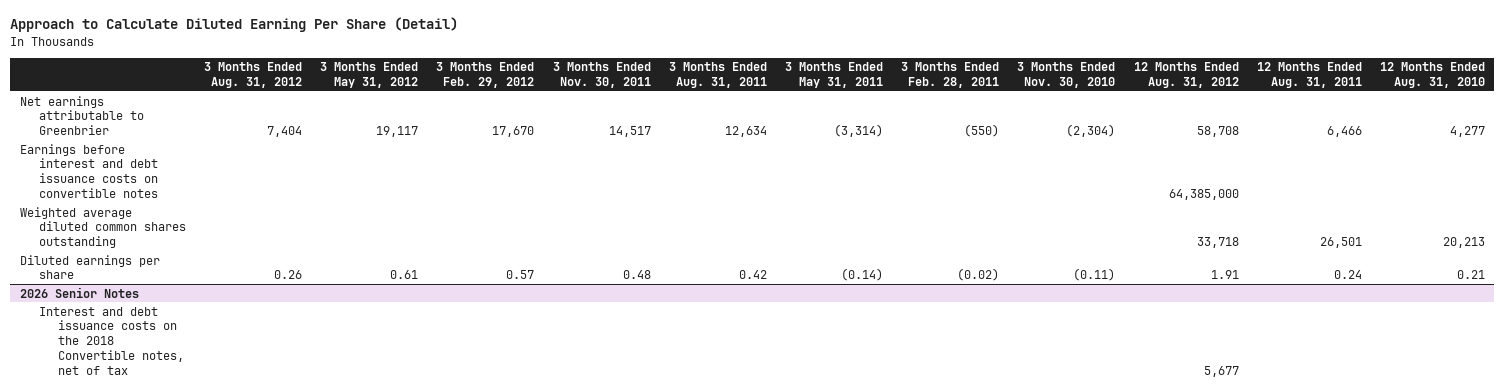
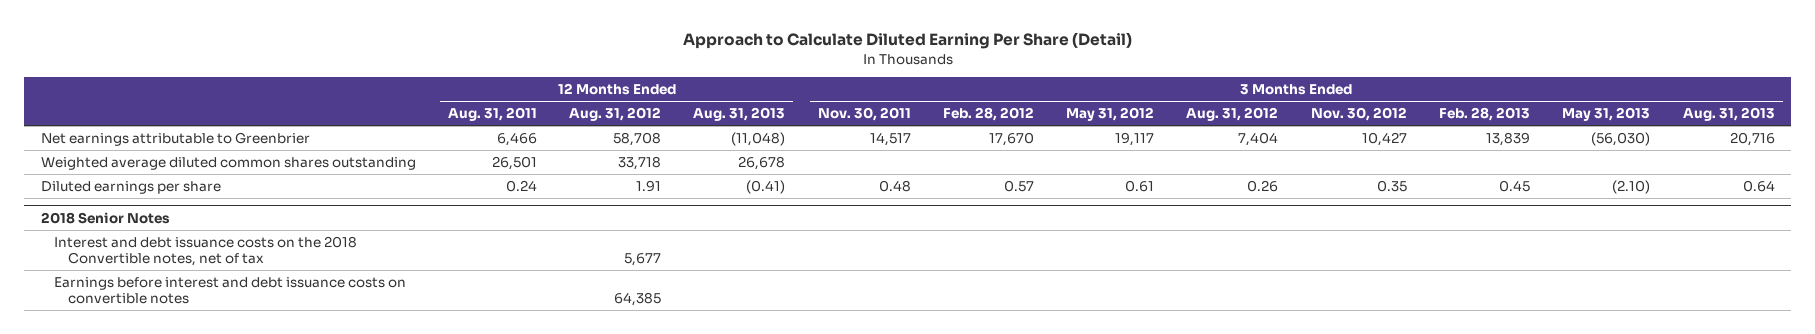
- | 3 Months Ended Aug. 31, 2012 | 3 Months Ended May 31, 2012 | 3 Months Ended Feb. 29, 2012 | 3 Months Ended Nov. 30, 2011 | 3 Months Ended Aug. 31, 2011 | 3 Months Ended May 31, 2011 | 3 Months Ended Feb. 28, 2011 | 3 Months Ended Nov. 30, 2010 | 12 Months Ended Aug. 31, 2012 | 12 Months Ended Aug. 31, 2011 | 12 Months Ended Aug. 31, 2010
+ | 12 Months Ended Aug. 31, 2011 | 12 Months Ended Aug. 31, 2012 | 12 Months Ended Aug. 31, 2013 | 3 Months Ended Nov. 30, 2011 | 3 Months Ended Feb. 28, 2012 | 3 Months Ended May 31, 2012 | 3 Months Ended Aug. 31, 2012 | 3 Months Ended Nov. 30, 2012 | 3 Months Ended Feb. 28, 2013 | 3 Months Ended May 31, 2013 | 3 Months Ended Aug. 31, 2013
- Earnings before interest and debt issuance costs on convertible notes | | | | | | | | | 64,385,000 | |
- 2026 Senior Notes
+ 2018 Senior Notes
+ Earnings before interest and debt issuance costs on convertible notes | | 64,385 | | | | | | | | |

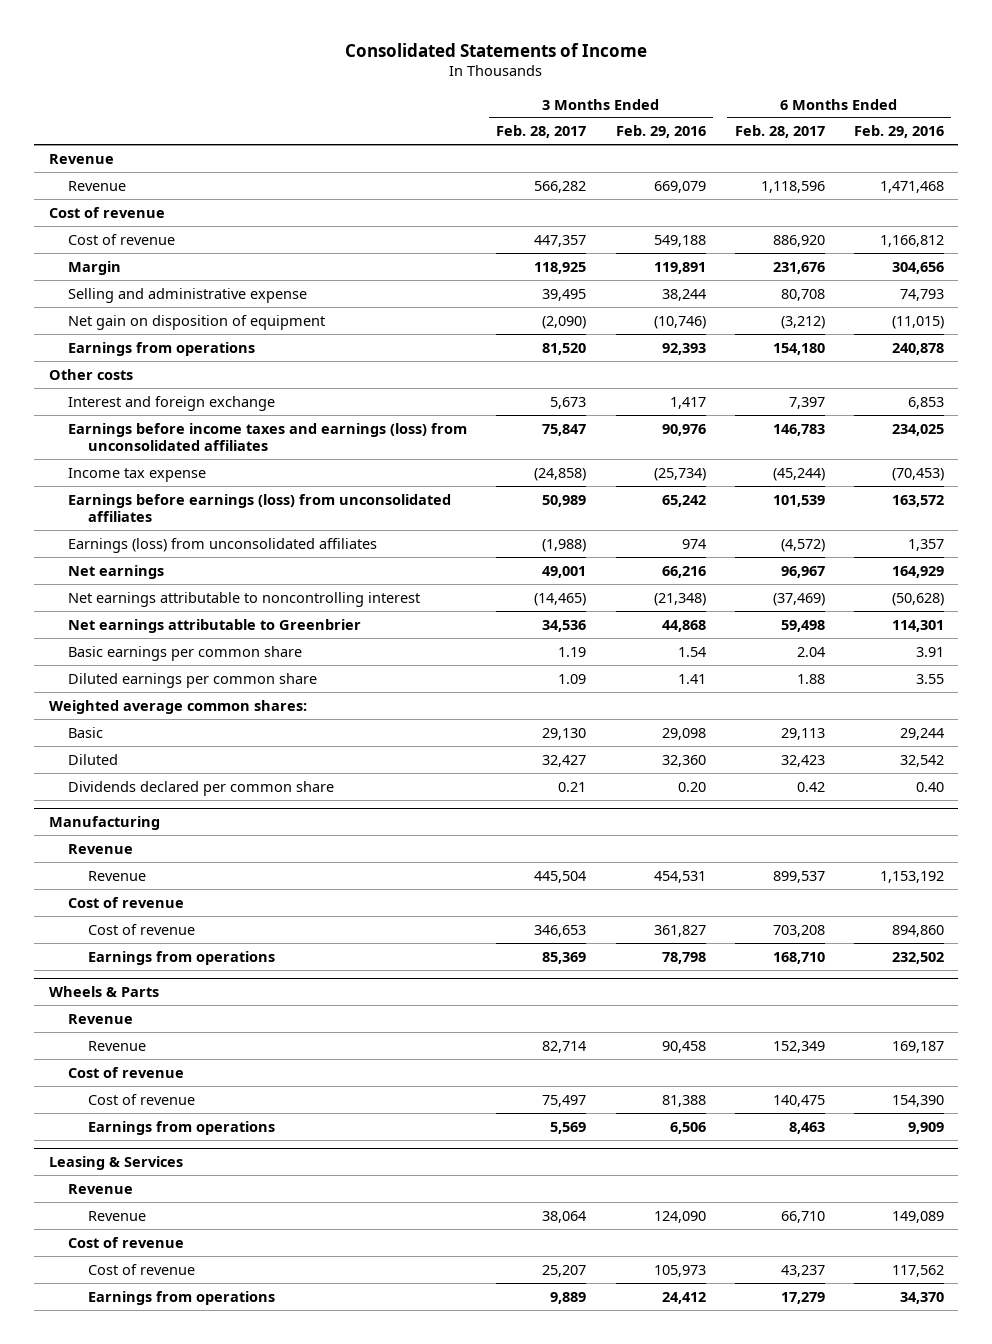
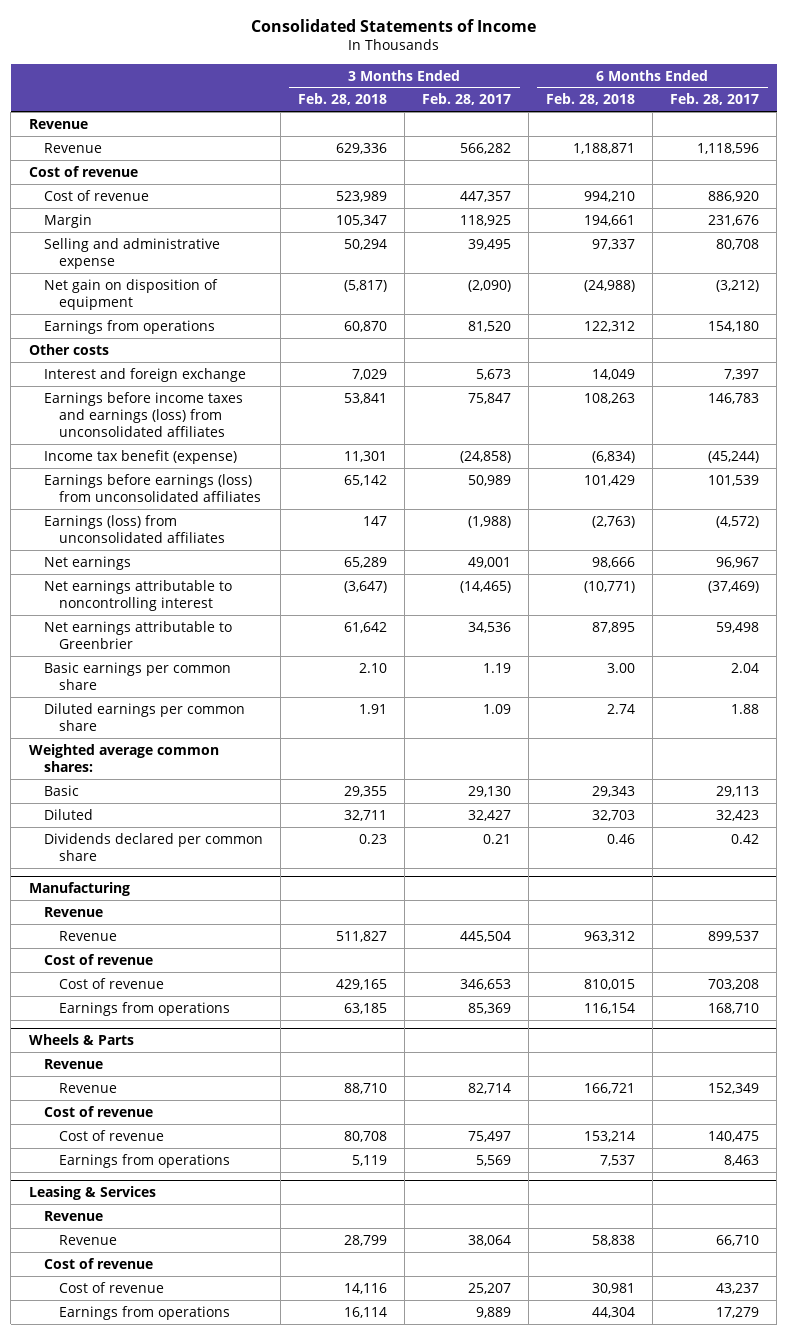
- | 3 Months Ended Feb. 28, 2017 | 3 Months Ended Feb. 29, 2016 | 6 Months Ended Feb. 28, 2017 | 6 Months Ended Feb. 29, 2016
+ | 3 Months Ended Feb. 28, 2018 | 3 Months Ended Feb. 28, 2017 | 6 Months Ended Feb. 28, 2018 | 6 Months Ended Feb. 28, 2017
- Income tax expense | (24,858) | (25,734) | (45,244) | (70,453)
+ Income tax benefit (expense) | 11,301 | (24,858) | (6,834) | (45,244)

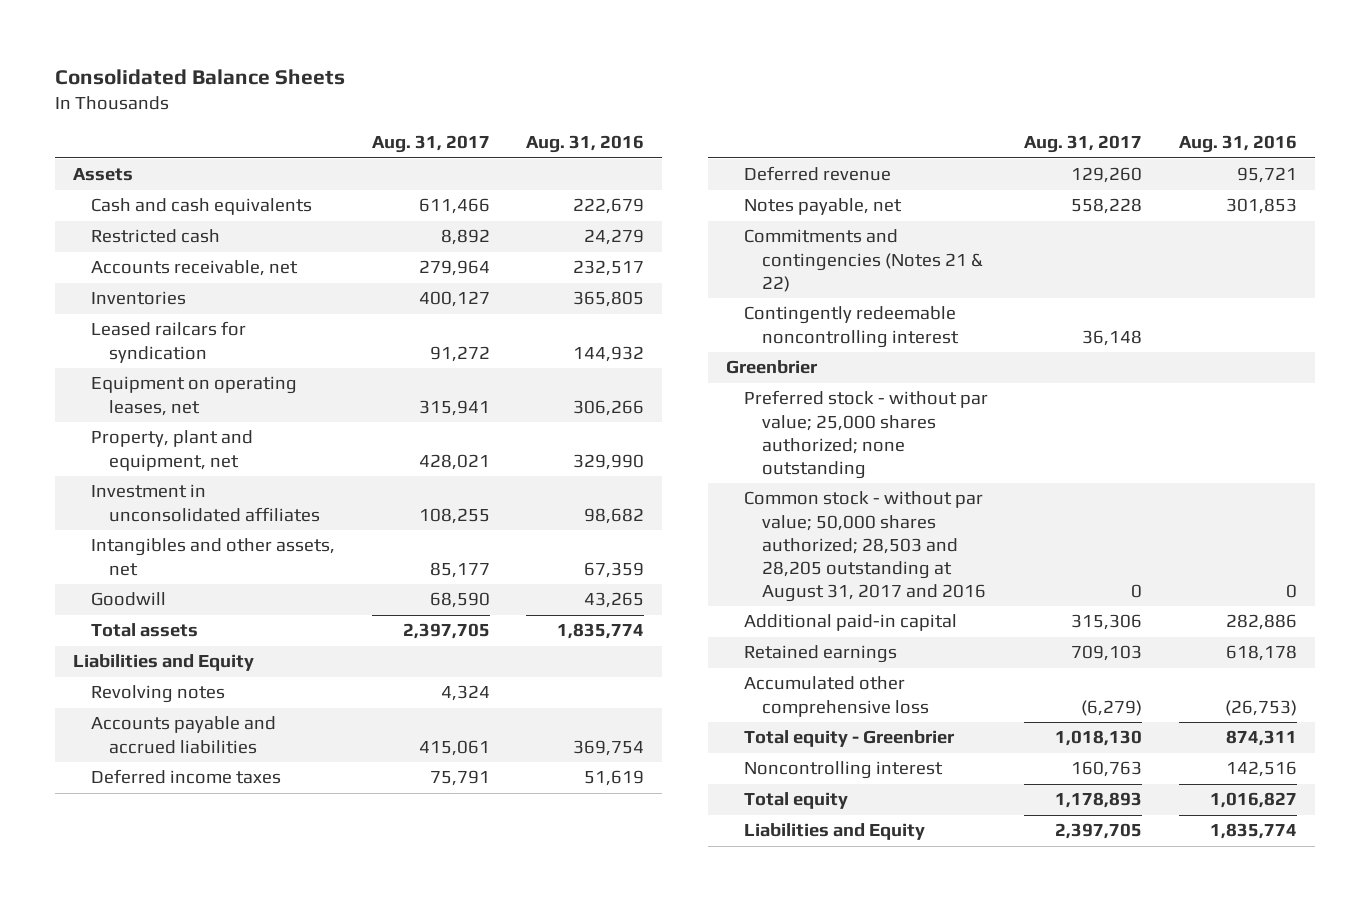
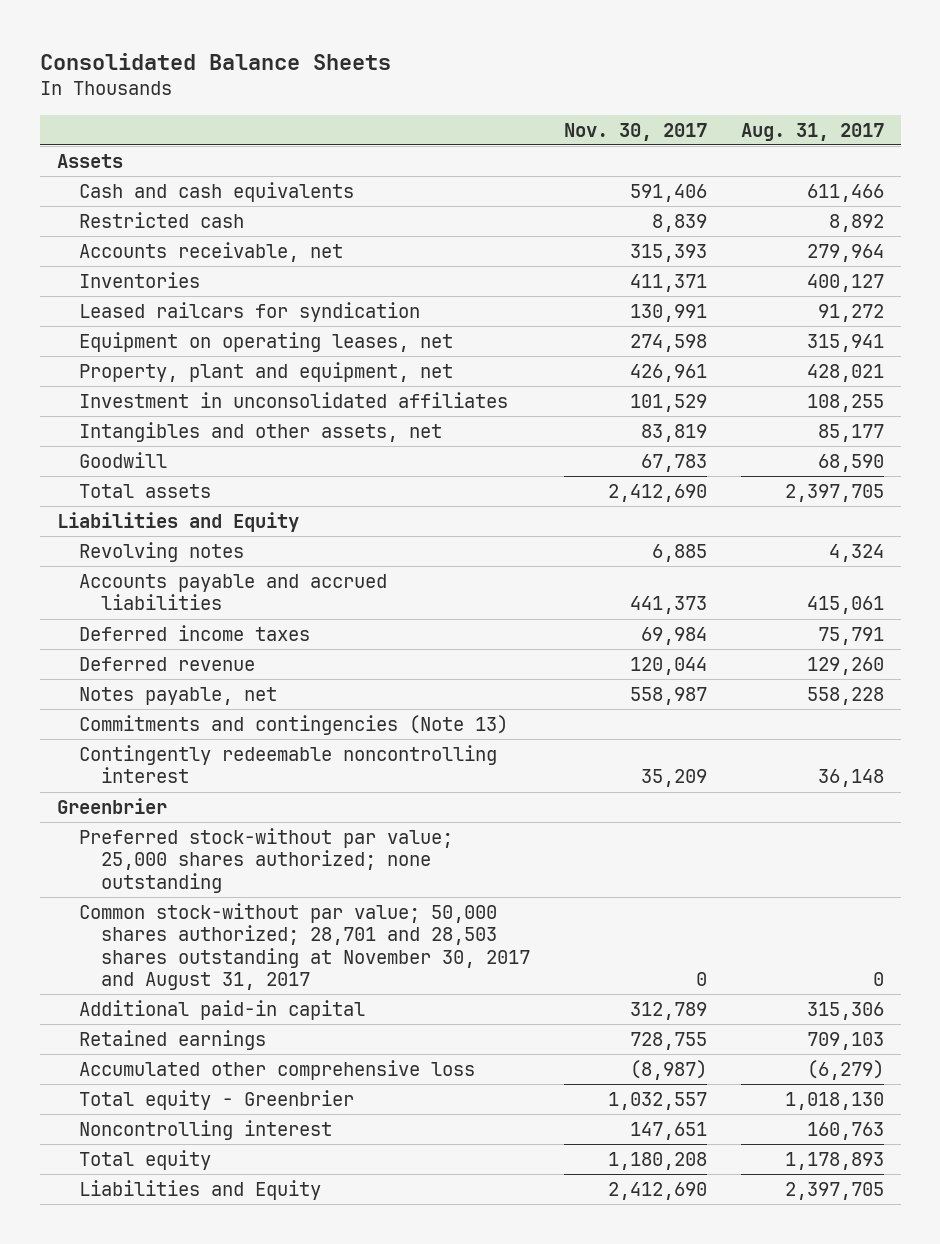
- | Aug. 31, 2017 | Aug. 31, 2016
+ | Nov. 30, 2017 | Aug. 31, 2017
- Commitments and contingencies (Notes 21 & 22)
+ Commitments and contingencies (Note 13)
- Preferred stock - without par value; 25,000 shares authorized; none outstanding
- Common stock - without par value; 50,000 shares authorized; 28,503 and 28,205 outstanding at August 31, 2017 and 2016 | 0 | 0
+ Preferred stock-without par value; 25,000 shares authorized; none outstanding
+ Common stock-without par value; 50,000 shares authorized; 28,701 and 28,503 shares outstanding at November 30, 2017 and August 31, 2017 | 0 | 0

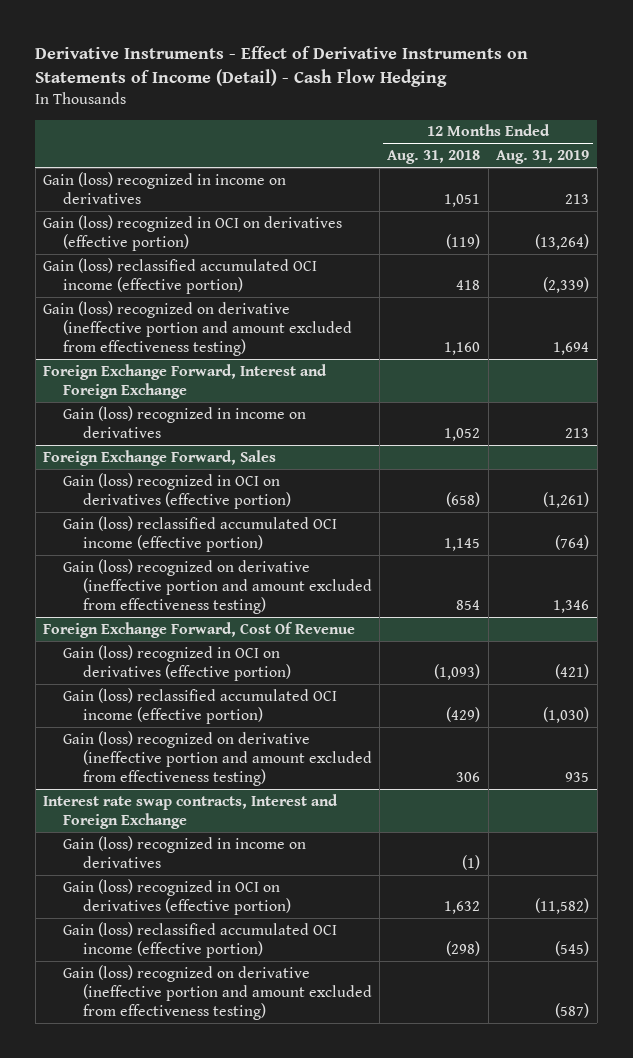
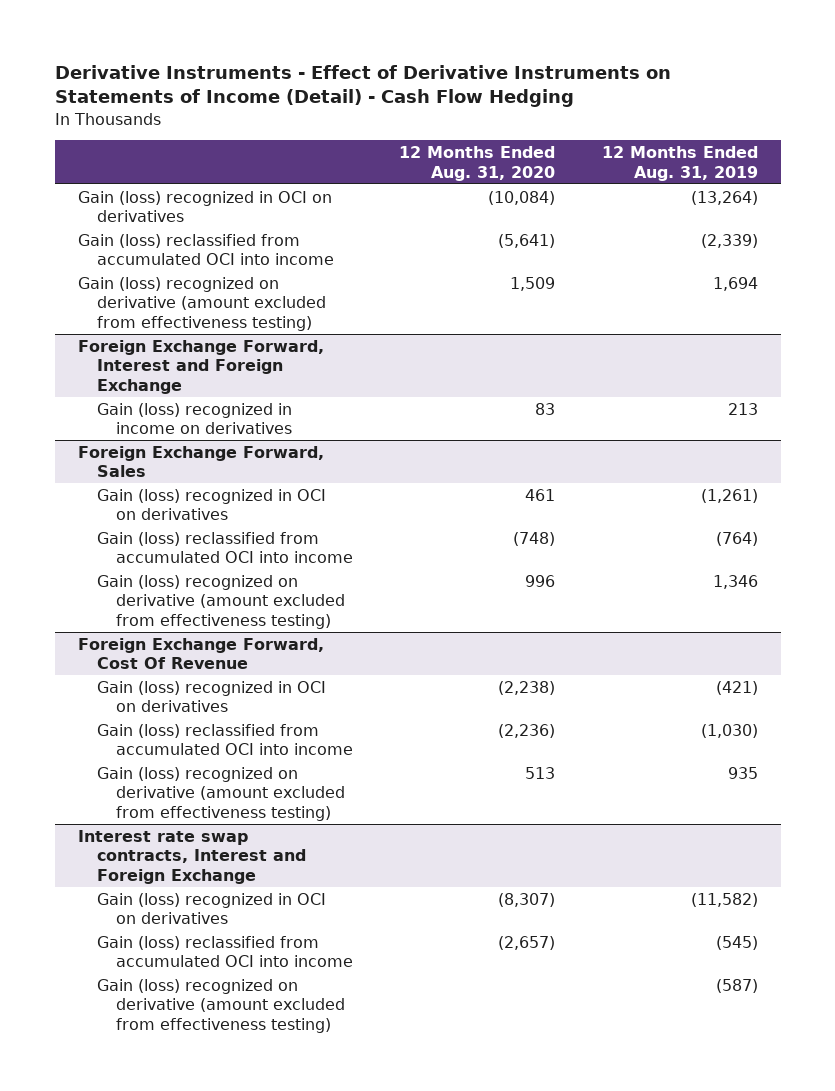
- | 12 Months Ended Aug. 31, 2018 | 12 Months Ended Aug. 31, 2019
+ | 12 Months Ended Aug. 31, 2020 | 12 Months Ended Aug. 31, 2019
- Gain (loss) recognized in income on derivatives | 1,051 | 213
- Gain (loss) recognized in OCI on derivatives (effective portion) | (119) | (13,264)
- Gain (loss) reclassified accumulated OCI income (effective portion) | 418 | (2,339)
- Gain (loss) recognized on derivative (ineffective portion and amount excluded from effectiveness testing) | 1,160 | 1,694
+ Gain (loss) recognized in OCI on derivatives | (10,084) | (13,264)
+ Gain (loss) reclassified from accumulated OCI into income | (5,641) | (2,339)
+ Gain (loss) recognized on derivative (amount excluded from effectiveness testing) | 1,509 | 1,694
@ Foreign Exchange Forward, Sales
- Gain (loss) recognized in OCI on derivatives (effective portion) | (658) | (1,261)
- Gain (loss) reclassified accumulated OCI income (effective portion) | 1,145 | (764)
- Gain (loss) recognized on derivative (ineffective portion and amount excluded from effectiveness testing) | 854 | 1,346
+ Gain (loss) recognized in OCI on derivatives | 461 | (1,261)
+ Gain (loss) reclassified from accumulated OCI into income | (748) | (764)
+ Gain (loss) recognized on derivative (amount excluded from effectiveness testing) | 996 | 1,346
@ Foreign Exchange Forward, Cost Of Revenue
- Gain (loss) recognized in OCI on derivatives (effective portion) | (1,093) | (421)
- Gain (loss) reclassified accumulated OCI income (effective portion) | (429) | (1,030)
- Gain (loss) recognized on derivative (ineffective portion and amount excluded from effectiveness testing) | 306 | 935
+ Gain (loss) recognized in OCI on derivatives | (2,238) | (421)
+ Gain (loss) reclassified from accumulated OCI into income | (2,236) | (1,030)
+ Gain (loss) recognized on derivative (amount excluded from effectiveness testing) | 513 | 935
@ Interest rate swap contracts, Interest and Foreign Exchange
- Gain (loss) recognized in income on derivatives | (1) |
- Gain (loss) recognized in OCI on derivatives (effective portion) | 1,632 | (11,582)
- Gain (loss) reclassified accumulated OCI income (effective portion) | (298) | (545)
- Gain (loss) recognized on derivative (ineffective portion and amount excluded from effectiveness testing) | | (587)
+ Gain (loss) recognized in OCI on derivatives | (8,307) | (11,582)
+ Gain (loss) reclassified from accumulated OCI into income | (2,657) | (545)
+ Gain (loss) recognized on derivative (amount excluded from effectiveness testing) | | (587)

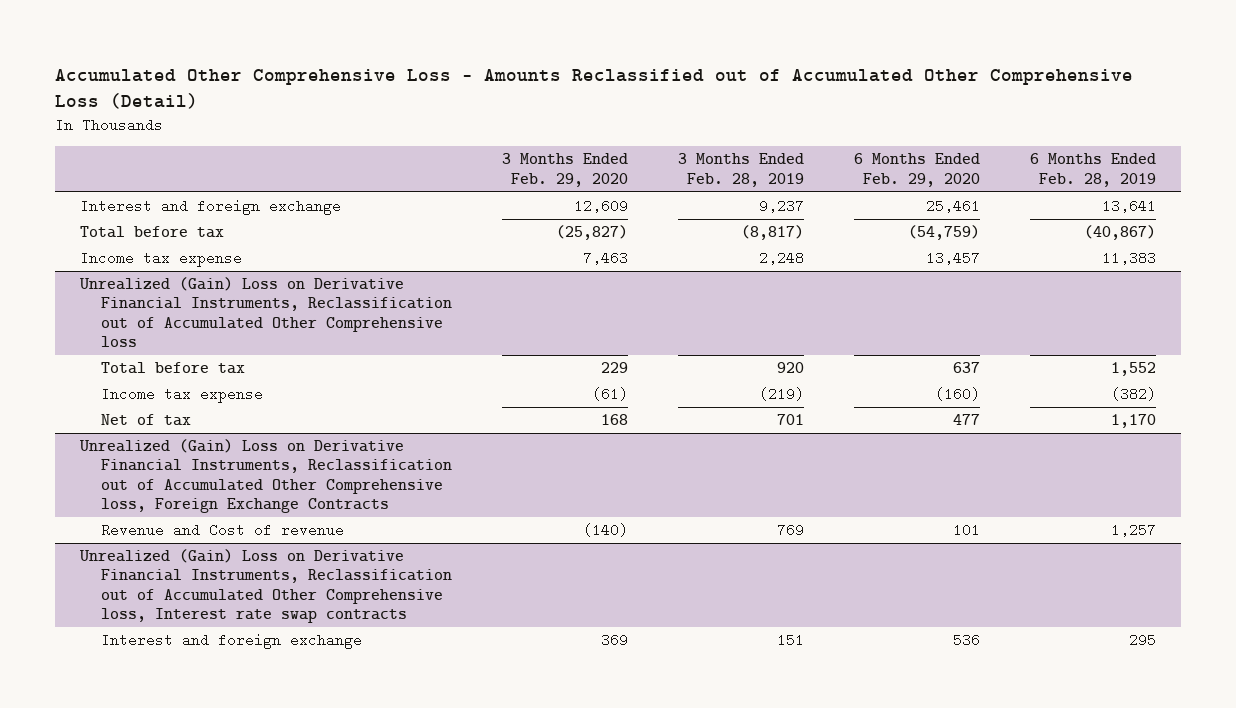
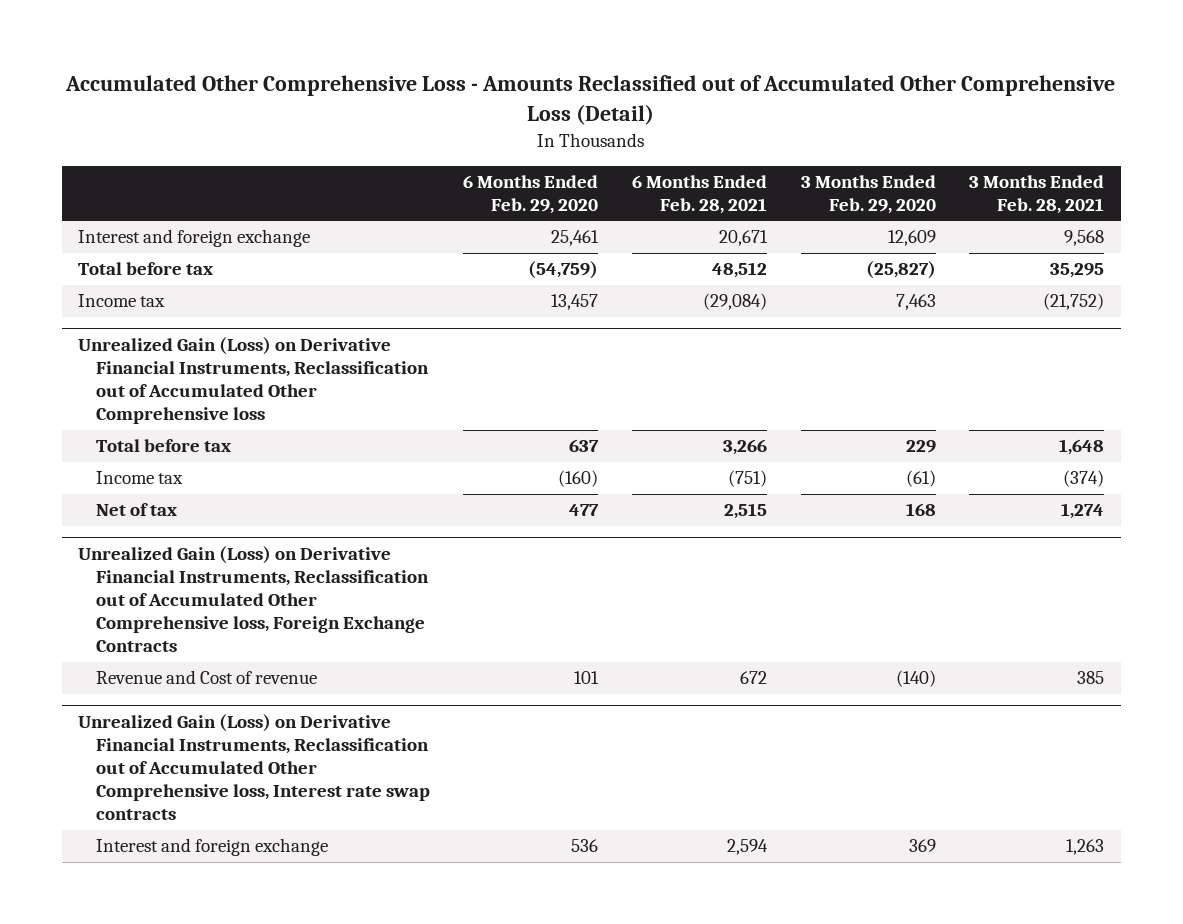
- | 3 Months Ended Feb. 29, 2020 | 3 Months Ended Feb. 28, 2019 | 6 Months Ended Feb. 29, 2020 | 6 Months Ended Feb. 28, 2019
+ | 6 Months Ended Feb. 29, 2020 | 6 Months Ended Feb. 28, 2021 | 3 Months Ended Feb. 29, 2020 | 3 Months Ended Feb. 28, 2021
- Income tax expense | 7,463 | 2,248 | 13,457 | 11,383
- Unrealized (Gain) Loss on Derivative Financial Instruments, Reclassification out of Accumulated Other Comprehensive loss
+ Income tax | 13,457 | (29,084) | 7,463 | (21,752)
+ Unrealized Gain (Loss) on Derivative Financial Instruments, Reclassification out of Accumulated Other Comprehensive loss
- Income tax expense | (61) | (219) | (160) | (382)
+ Income tax | (160) | (751) | (61) | (374)
- Unrealized (Gain) Loss on Derivative Financial Instruments, Reclassification out of Accumulated Other Comprehensive loss, Foreign Exchange Contracts
+ Unrealized Gain (Loss) on Derivative Financial Instruments, Reclassification out of Accumulated Other Comprehensive loss, Foreign Exchange Contracts
- Unrealized (Gain) Loss on Derivative Financial Instruments, Reclassification out of Accumulated Other Comprehensive loss, Interest rate swap contracts
+ Unrealized Gain (Loss) on Derivative Financial Instruments, Reclassification out of Accumulated Other Comprehensive loss, Interest rate swap contracts

